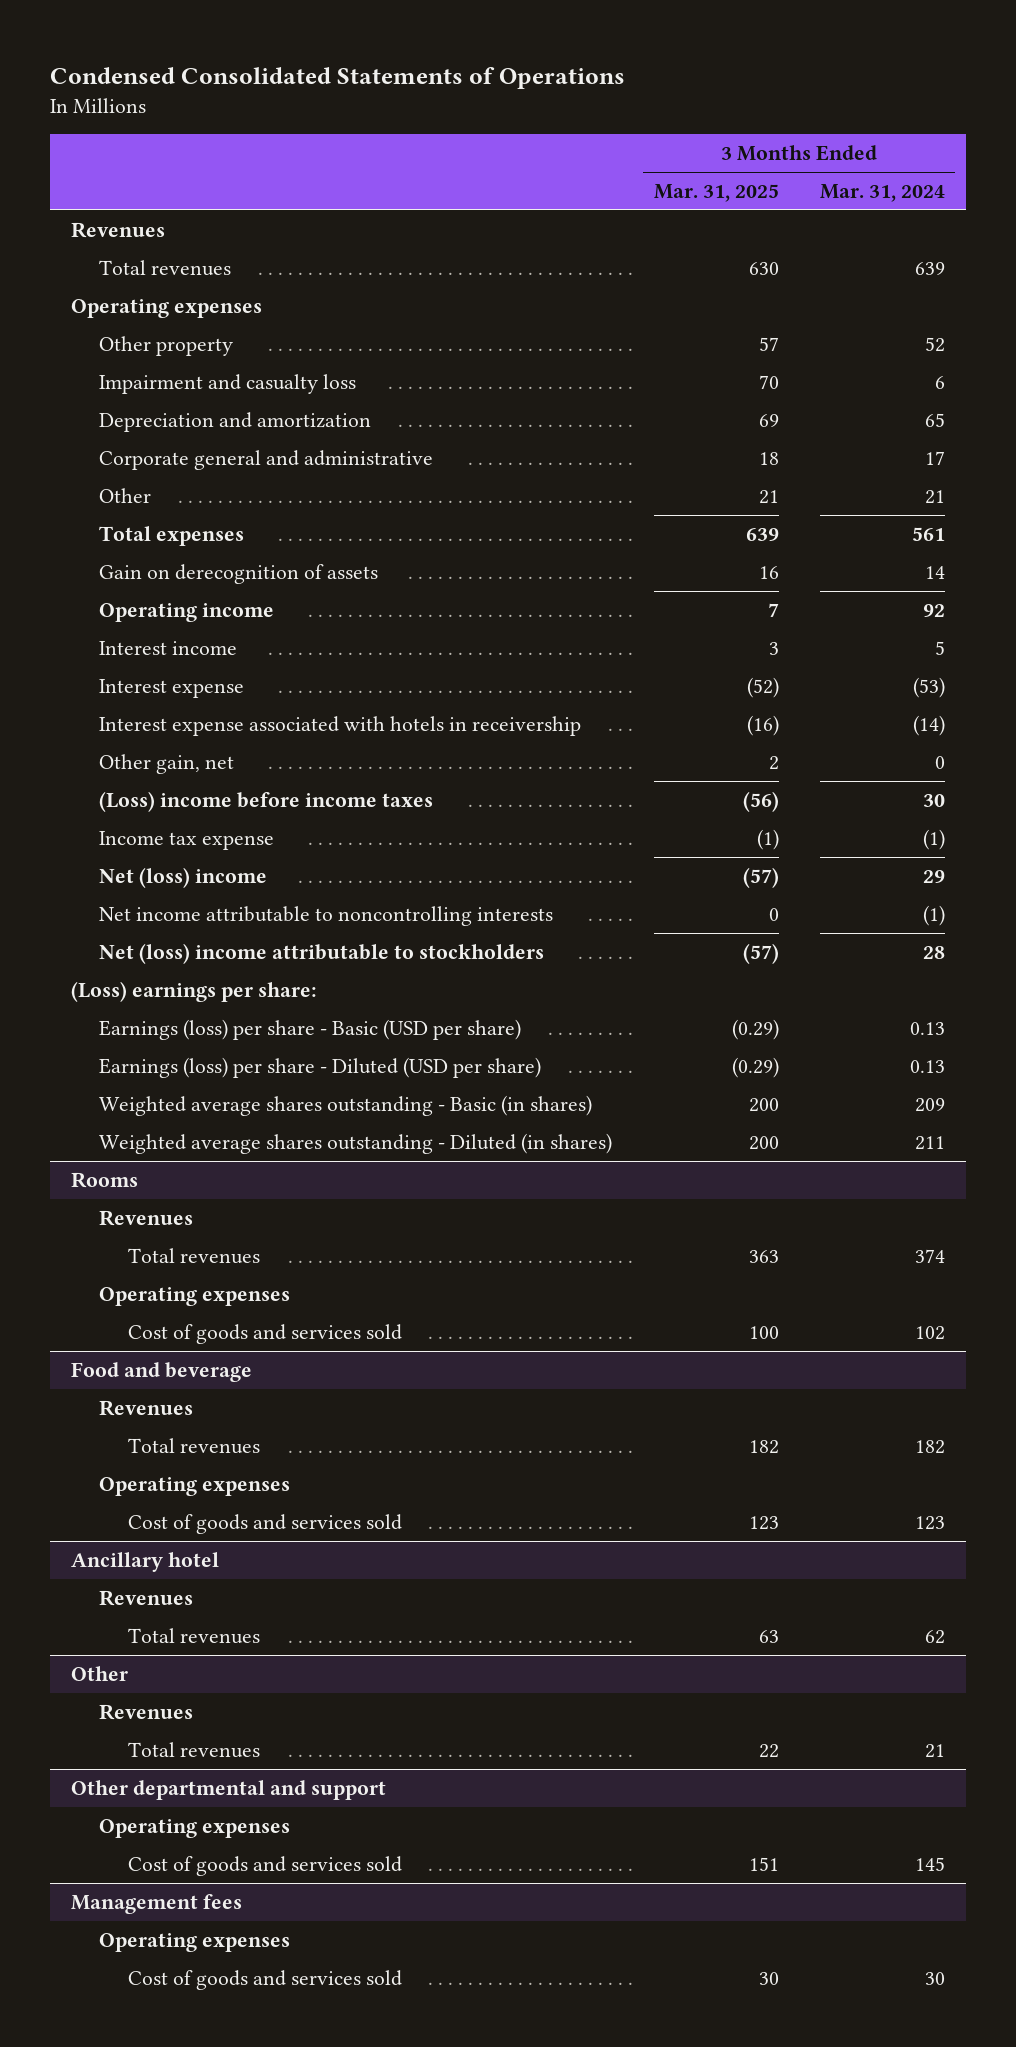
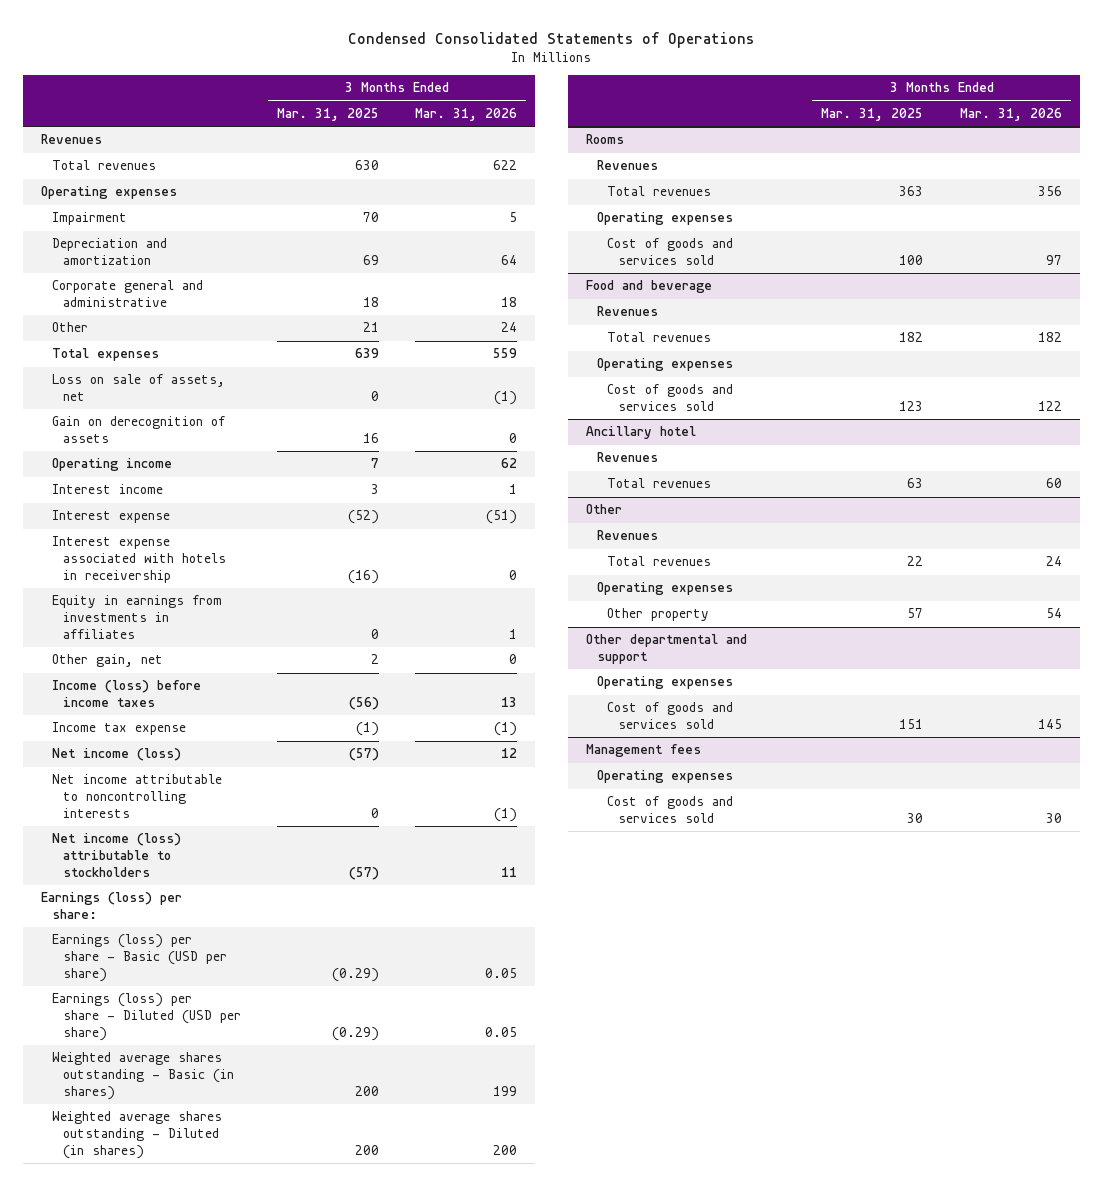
- | 3 Months Ended Mar. 31, 2025 | 3 Months Ended Mar. 31, 2024
+ | 3 Months Ended Mar. 31, 2025 | 3 Months Ended Mar. 31, 2026
- Other property | 57 | 52
- Impairment and casualty loss | 70 | 6
+ Impairment | 70 | 5
+ Loss on sale of assets, net | 0 | (1)
+ Equity in earnings from investments in affiliates | 0 | 1
- (Loss) income before income taxes | (56) | 30
+ Income (loss) before income taxes | (56) | 13
- Net (loss) income | (57) | 29
+ Net income (loss) | (57) | 12
- Net (loss) income attributable to stockholders | (57) | 28
- (Loss) earnings per share:
+ Net income (loss) attributable to stockholders | (57) | 11
+ Earnings (loss) per share:
@ Other
+ Operating expenses
+ Other property | 57 | 54

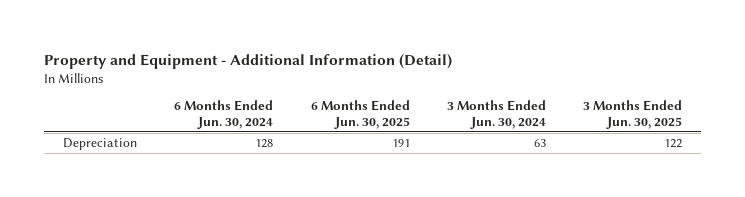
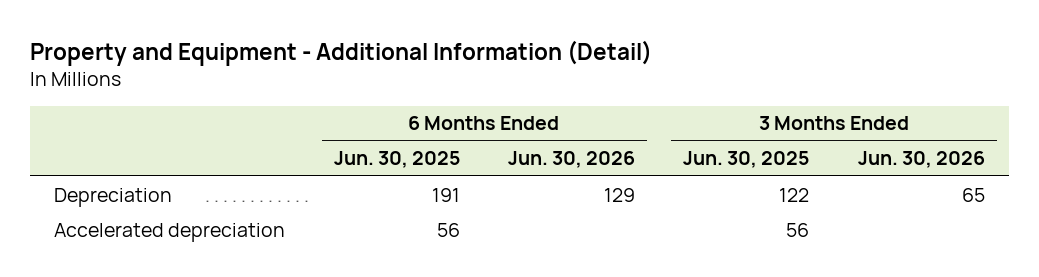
- | 6 Months Ended Jun. 30, 2024 | 6 Months Ended Jun. 30, 2025 | 3 Months Ended Jun. 30, 2024 | 3 Months Ended Jun. 30, 2025
+ | 6 Months Ended Jun. 30, 2025 | 6 Months Ended Jun. 30, 2026 | 3 Months Ended Jun. 30, 2025 | 3 Months Ended Jun. 30, 2026
+ Accelerated depreciation | 56 | | 56 |

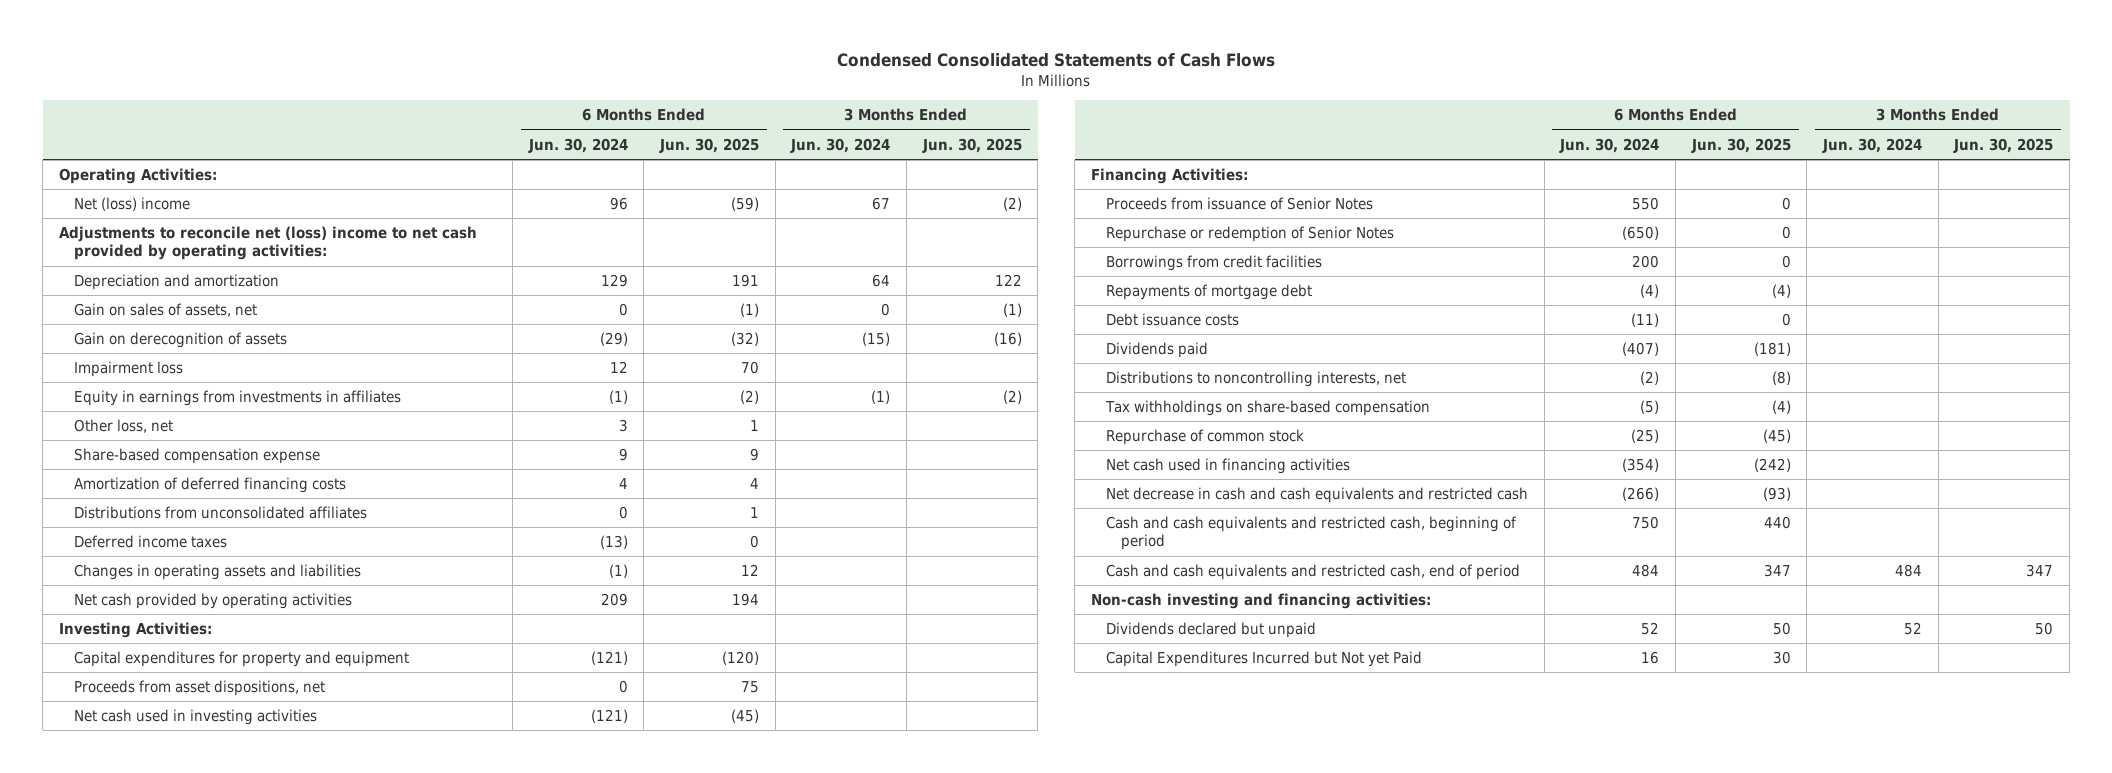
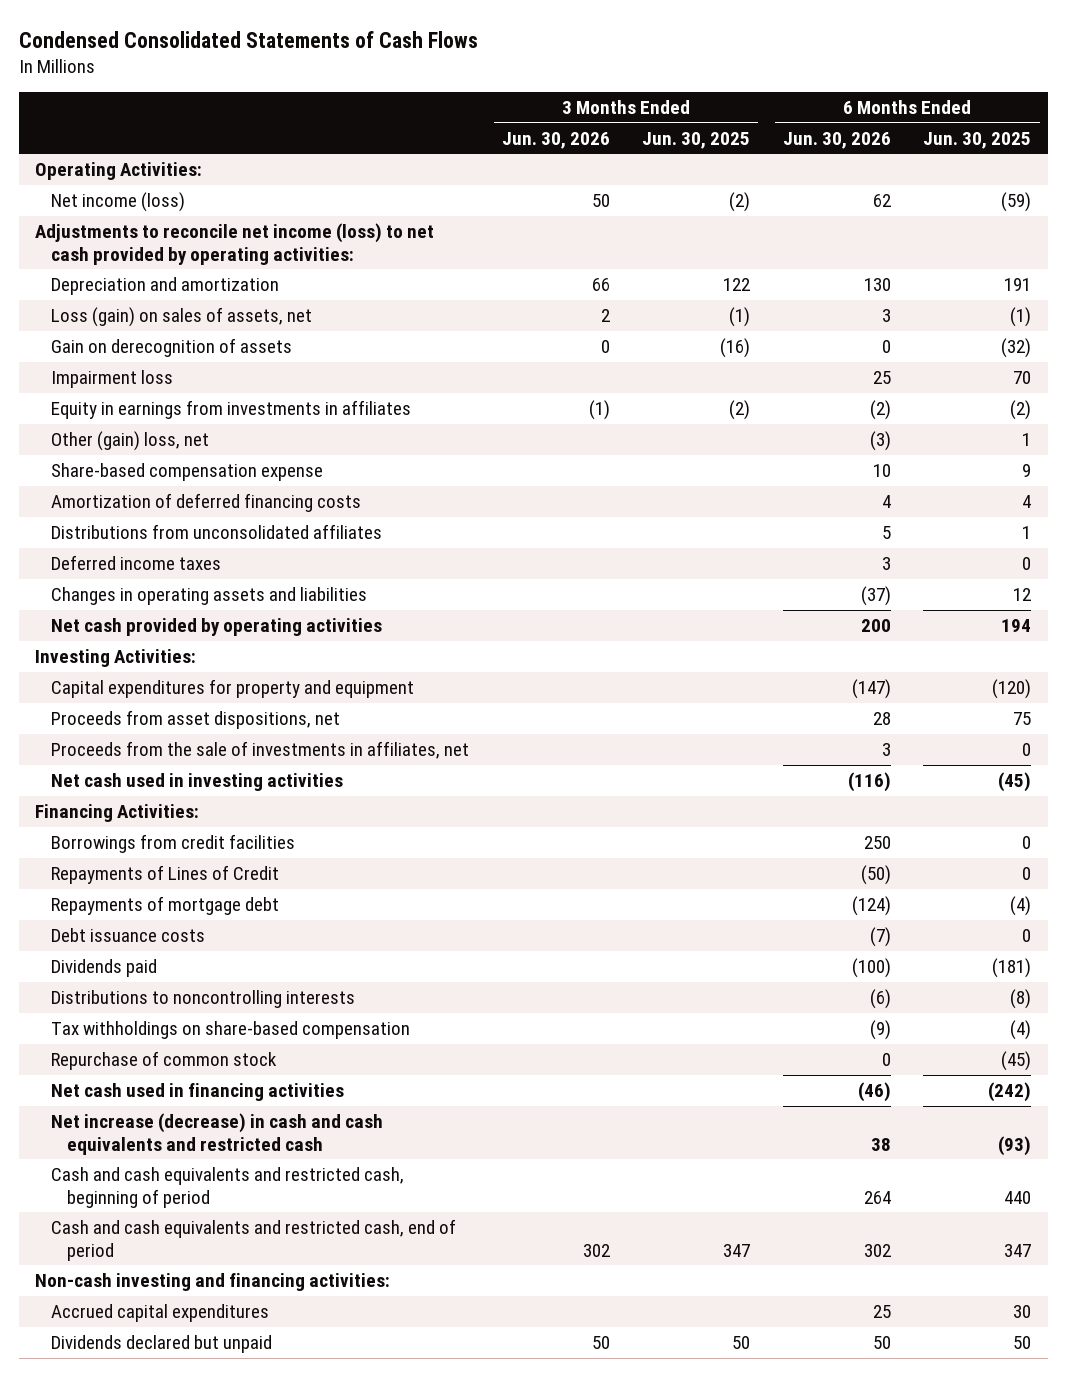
- | 6 Months Ended Jun. 30, 2024 | 6 Months Ended Jun. 30, 2025 | 3 Months Ended Jun. 30, 2024 | 3 Months Ended Jun. 30, 2025
+ | 3 Months Ended Jun. 30, 2026 | 3 Months Ended Jun. 30, 2025 | 6 Months Ended Jun. 30, 2026 | 6 Months Ended Jun. 30, 2025
- Net (loss) income | 96 | (59) | 67 | (2)
- Adjustments to reconcile net (loss) income to net cash provided by operating activities:
+ Net income (loss) | 50 | (2) | 62 | (59)
+ Adjustments to reconcile net income (loss) to net cash provided by operating activities:
- Gain on sales of assets, net | 0 | (1) | 0 | (1)
+ Loss (gain) on sales of assets, net | 2 | (1) | 3 | (1)
- Other loss, net | 3 | 1 | |
+ Other (gain) loss, net | | | (3) | 1
+ Proceeds from the sale of investments in affiliates, net | | | 3 | 0
- Proceeds from issuance of Senior Notes | 550 | 0 | |
- Repurchase or redemption of Senior Notes | (650) | 0 | |
+ Repayments of Lines of Credit | | | (50) | 0
- Distributions to noncontrolling interests, net | (2) | (8) | |
+ Distributions to noncontrolling interests | | | (6) | (8)
- Net decrease in cash and cash equivalents and restricted cash | (266) | (93) | |
+ Net increase (decrease) in cash and cash equivalents and restricted cash | | | 38 | (93)
+ Accrued capital expenditures | | | 25 | 30
- Capital Expenditures Incurred but Not yet Paid | 16 | 30 | |

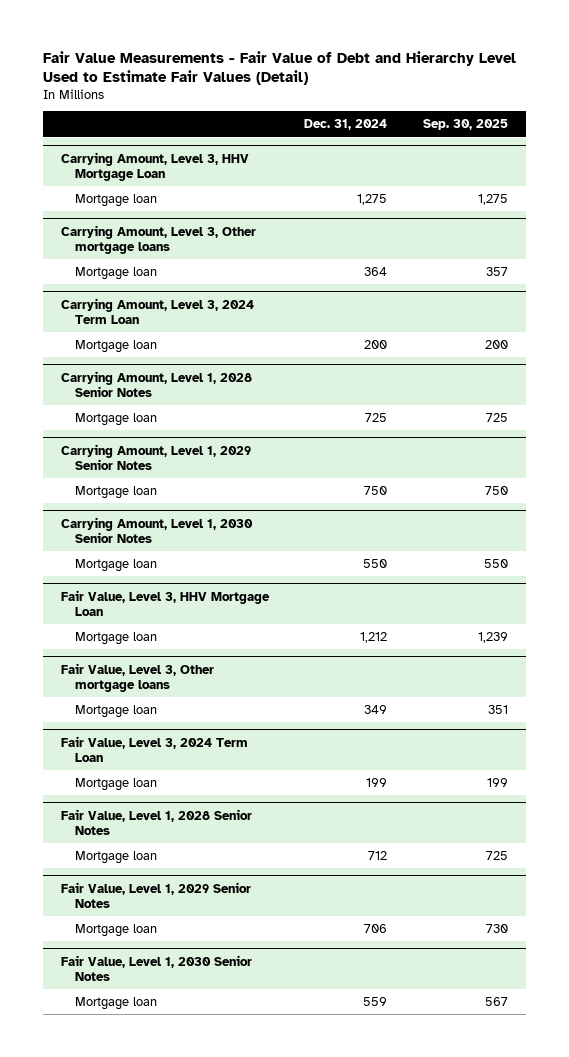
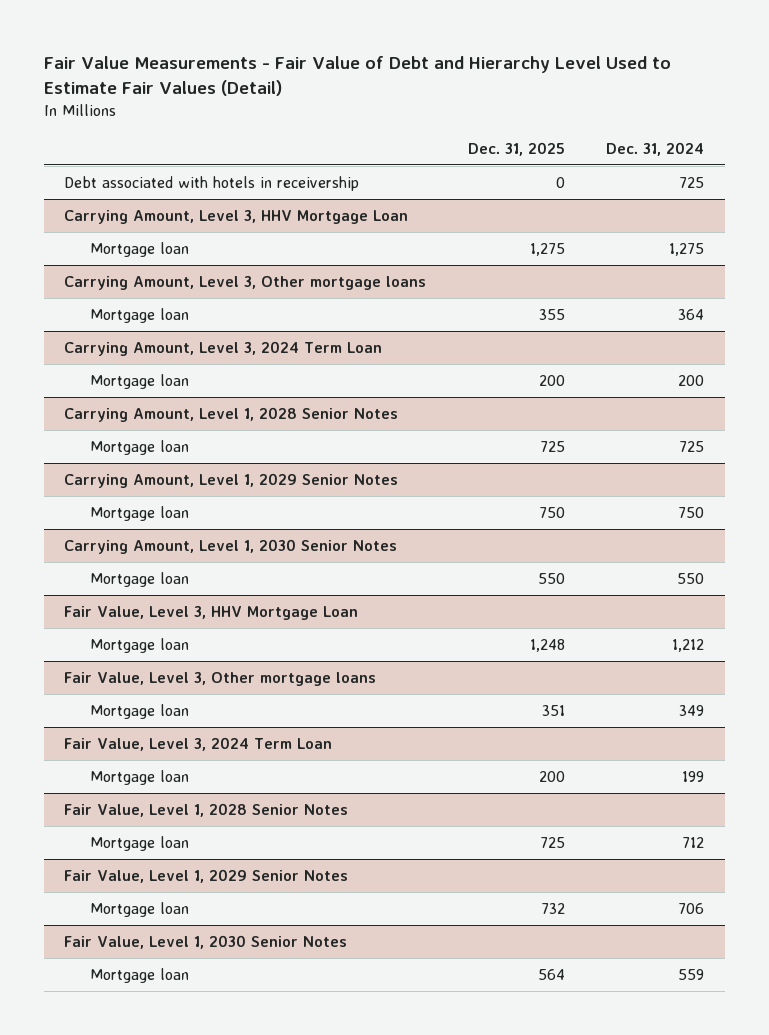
- | Dec. 31, 2024 | Sep. 30, 2025
+ | Dec. 31, 2025 | Dec. 31, 2024
+ Debt associated with hotels in receivership | 0 | 725

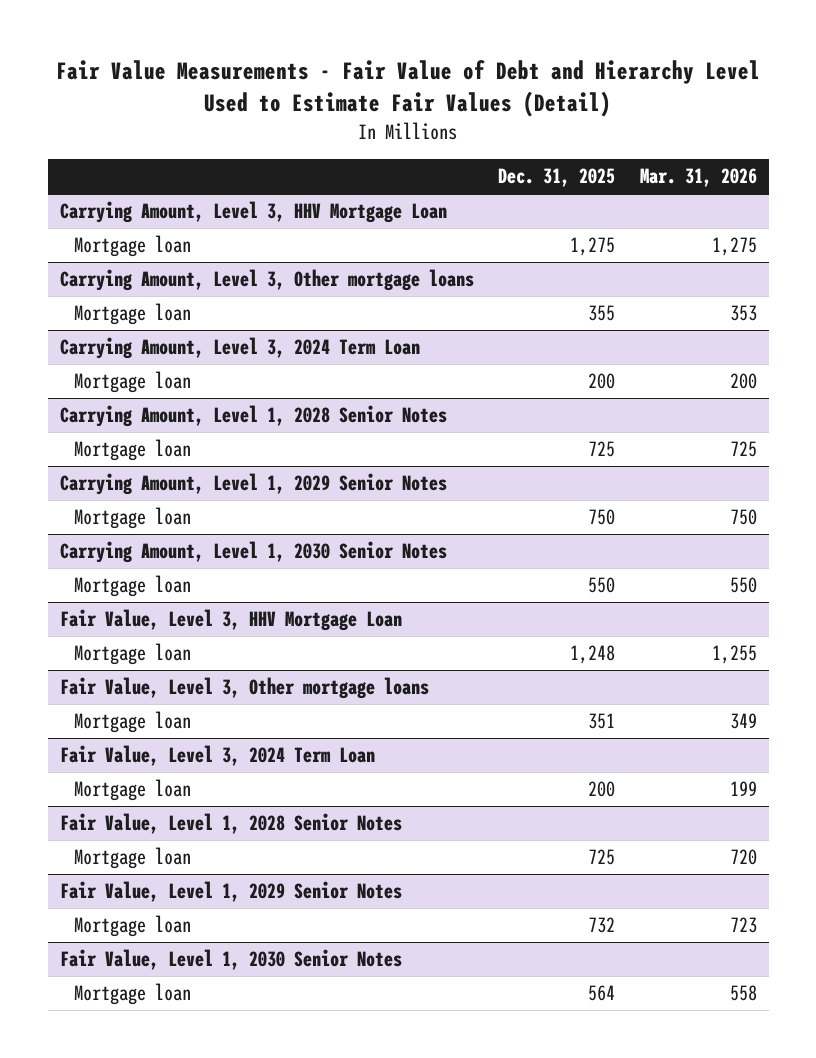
- | Dec. 31, 2025 | Dec. 31, 2024
+ | Dec. 31, 2025 | Mar. 31, 2026
- Debt associated with hotels in receivership | 0 | 725

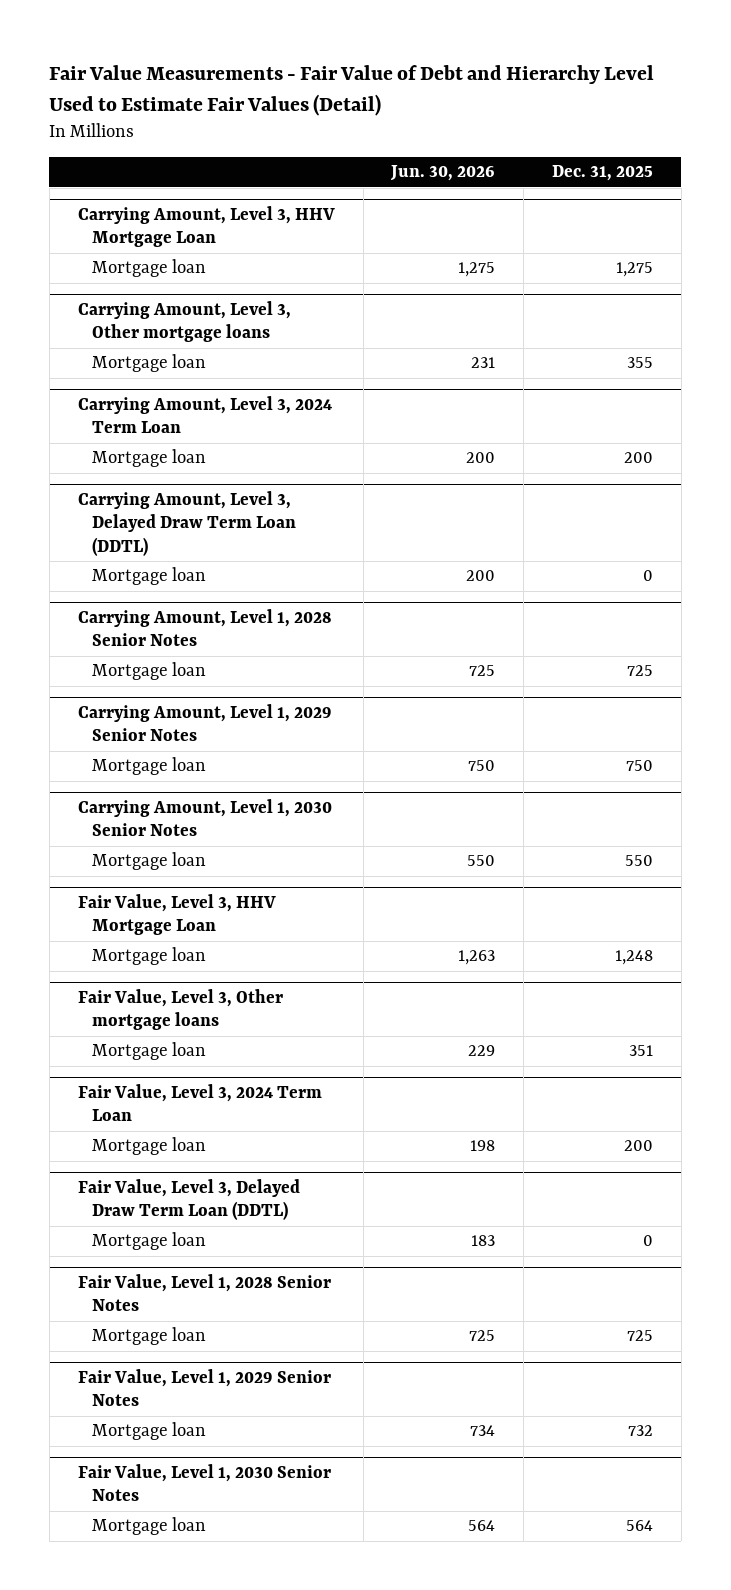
- | Dec. 31, 2025 | Mar. 31, 2026
+ | Jun. 30, 2026 | Dec. 31, 2025
+ Carrying Amount, Level 3, Delayed Draw Term Loan (DDTL)
+ Mortgage loan | 200 | 0
+ Fair Value, Level 3, Delayed Draw Term Loan (DDTL)
+ Mortgage loan | 183 | 0

